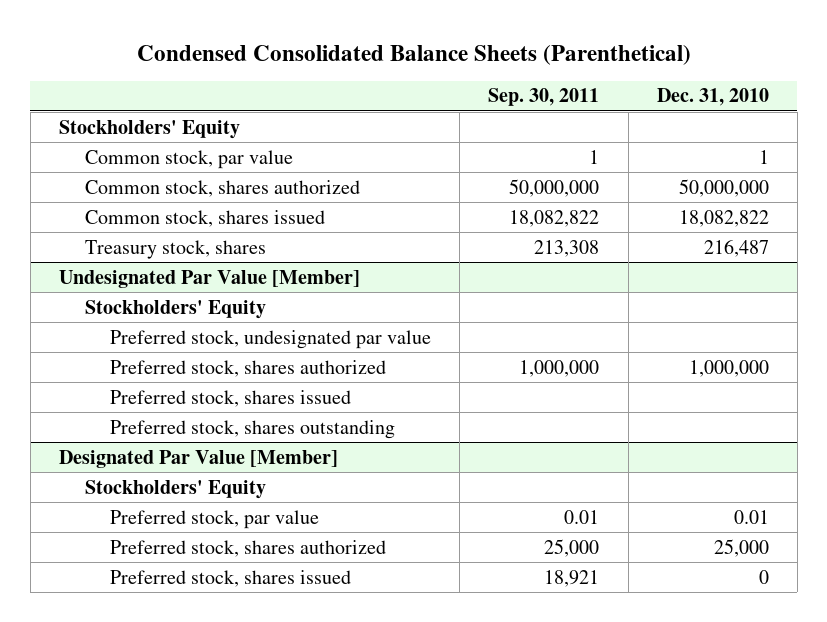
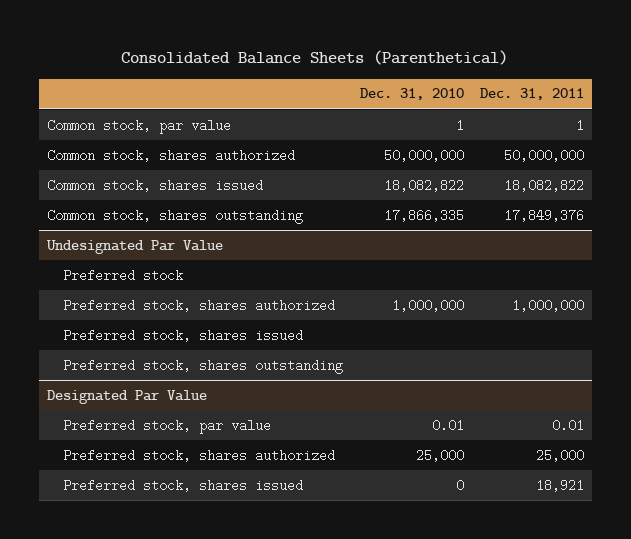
- Condensed Consolidated Balance Sheets (Parenthetical)
+ Consolidated Balance Sheets (Parenthetical)
- | Sep. 30, 2011 | Dec. 31, 2010
+ | Dec. 31, 2010 | Dec. 31, 2011
- Stockholders' Equity
- Treasury stock, shares | 213,308 | 216,487
- Undesignated Par Value [Member]
- Stockholders' Equity
- Preferred stock, undesignated par value
+ Common stock, shares outstanding | 17,866,335 | 17,849,376
+ Undesignated Par Value
+ Preferred stock
- Designated Par Value [Member]
- Stockholders' Equity
+ Designated Par Value

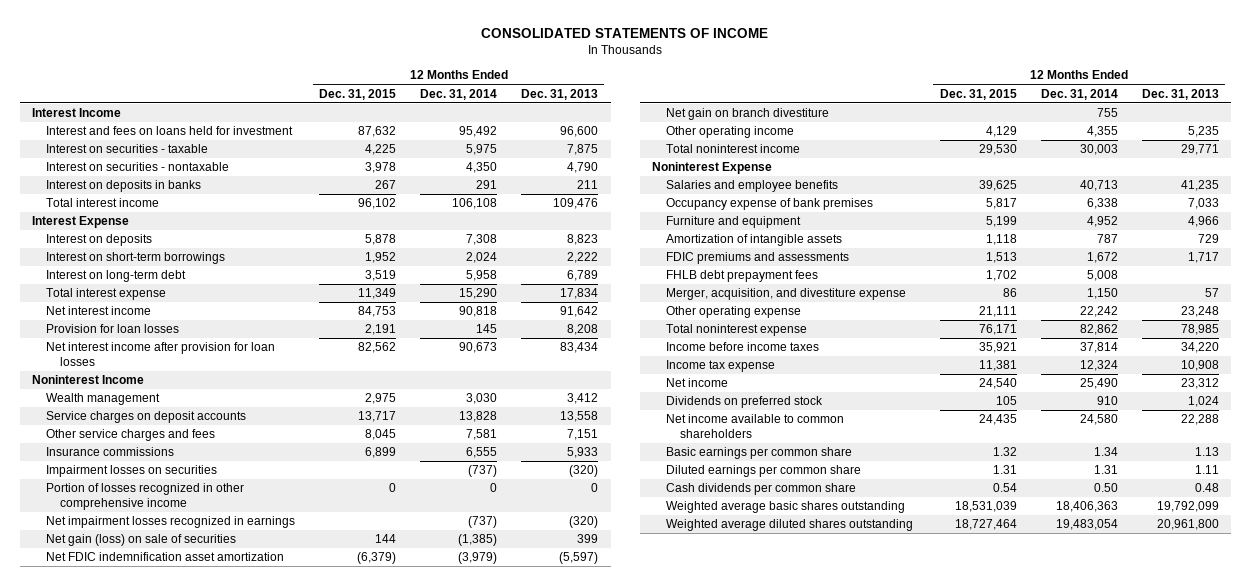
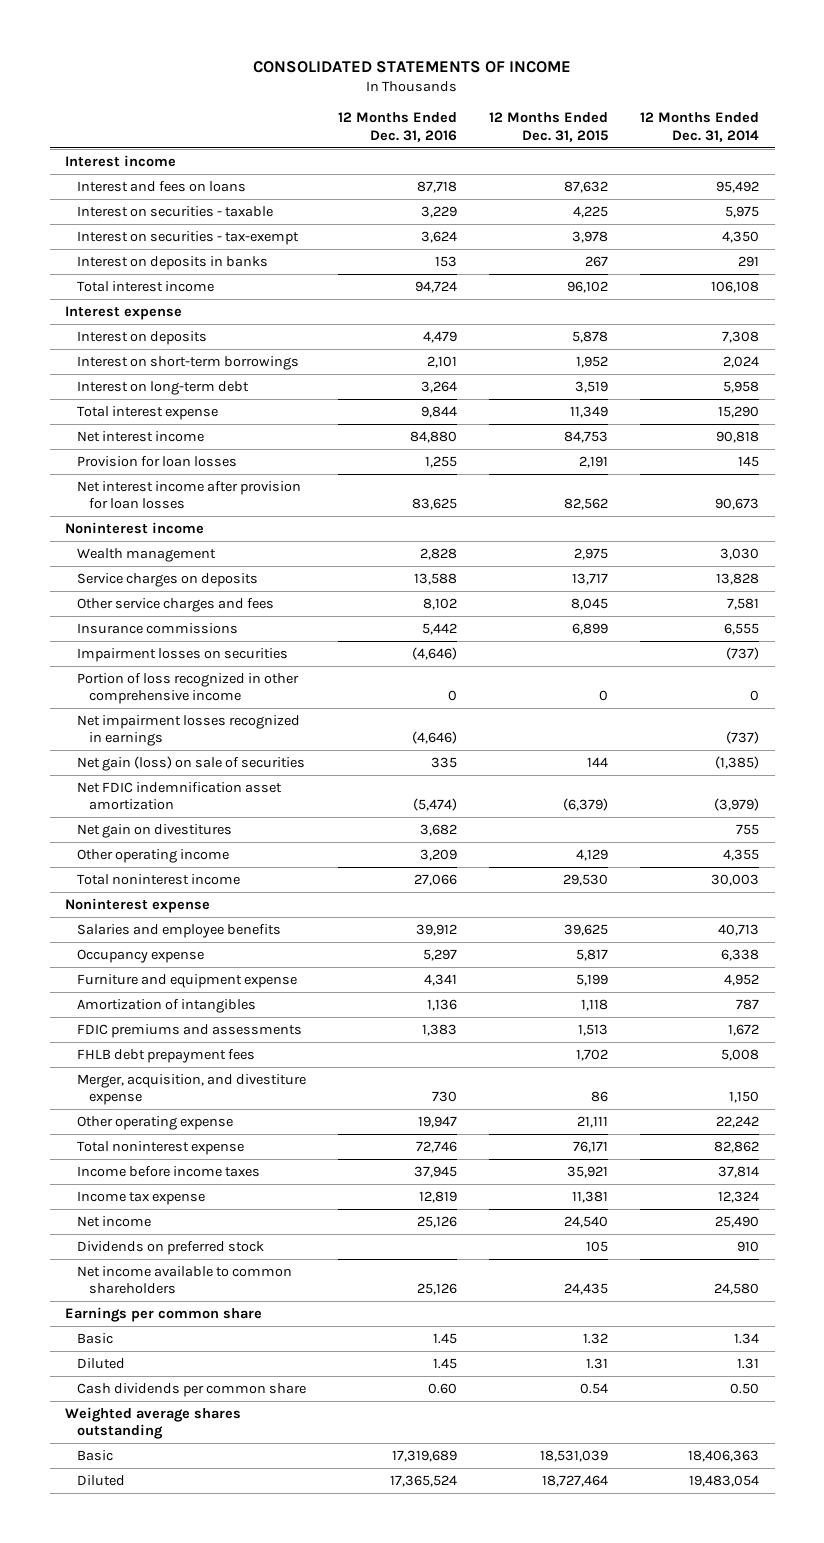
- | 12 Months Ended Dec. 31, 2015 | 12 Months Ended Dec. 31, 2014 | 12 Months Ended Dec. 31, 2013
+ | 12 Months Ended Dec. 31, 2016 | 12 Months Ended Dec. 31, 2015 | 12 Months Ended Dec. 31, 2014
- Interest Income
- Interest and fees on loans held for investment | 87,632 | 95,492 | 96,600
+ Interest income
+ Interest and fees on loans | 87,718 | 87,632 | 95,492
- Interest on securities - nontaxable | 3,978 | 4,350 | 4,790
+ Interest on securities - tax-exempt | 3,624 | 3,978 | 4,350
- Interest Expense
+ Interest expense
- Noninterest Income
+ Noninterest income
- Service charges on deposit accounts | 13,717 | 13,828 | 13,558
+ Service charges on deposits | 13,588 | 13,717 | 13,828
- Portion of losses recognized in other comprehensive income | 0 | 0 | 0
+ Portion of loss recognized in other comprehensive income | 0 | 0 | 0
- Net gain on branch divestiture | | 755 |
+ Net gain on divestitures | 3,682 | | 755
- Noninterest Expense
+ Noninterest expense
- Occupancy expense of bank premises | 5,817 | 6,338 | 7,033
- Furniture and equipment | 5,199 | 4,952 | 4,966
- Amortization of intangible assets | 1,118 | 787 | 729
+ Occupancy expense | 5,297 | 5,817 | 6,338
+ Furniture and equipment expense | 4,341 | 5,199 | 4,952
+ Amortization of intangibles | 1,136 | 1,118 | 787
- Basic earnings per common share | 1.32 | 1.34 | 1.13
- Diluted earnings per common share | 1.31 | 1.31 | 1.11
+ Earnings per common share
+ Basic | 1.45 | 1.32 | 1.34
+ Diluted | 1.45 | 1.31 | 1.31
- Weighted average basic shares outstanding | 18,531,039 | 18,406,363 | 19,792,099
- Weighted average diluted shares outstanding | 18,727,464 | 19,483,054 | 20,961,800
+ Weighted average shares outstanding
+ Basic | 17,319,689 | 18,531,039 | 18,406,363
+ Diluted | 17,365,524 | 18,727,464 | 19,483,054

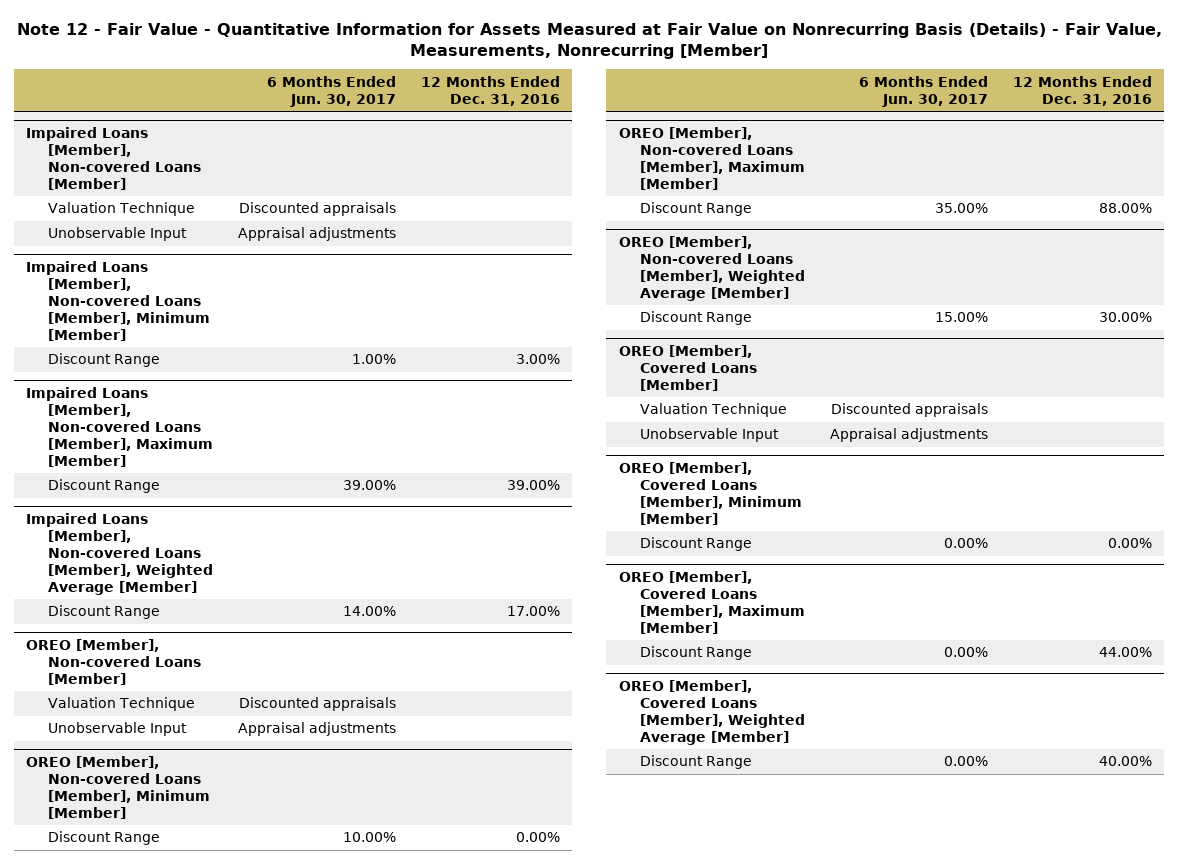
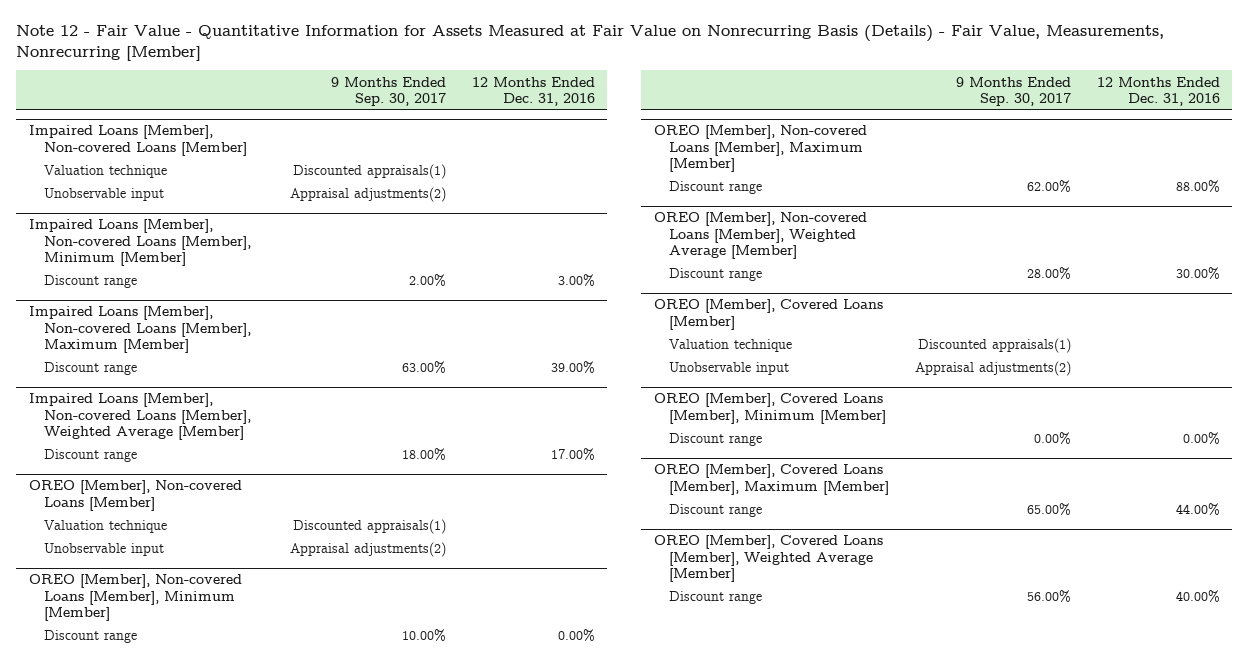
- | 6 Months Ended Jun. 30, 2017 | 12 Months Ended Dec. 31, 2016
+ | 9 Months Ended Sep. 30, 2017 | 12 Months Ended Dec. 31, 2016
@ Impaired Loans [Member], Non-covered Loans [Member]
- Valuation Technique | Discounted appraisals |
- Unobservable Input | Appraisal adjustments |
+ Valuation technique | Discounted appraisals(1) |
+ Unobservable input | Appraisal adjustments(2) |
@ Impaired Loans [Member], Non-covered Loans [Member], Minimum [Member]
- Discount Range | 1.00% | 3.00%
+ Discount range | 2.00% | 3.00%
@ Impaired Loans [Member], Non-covered Loans [Member], Maximum [Member]
- Discount Range | 39.00% | 39.00%
+ Discount range | 63.00% | 39.00%
@ Impaired Loans [Member], Non-covered Loans [Member], Weighted Average [Member]
- Discount Range | 14.00% | 17.00%
+ Discount range | 18.00% | 17.00%
@ OREO [Member], Non-covered Loans [Member]
- Valuation Technique | Discounted appraisals |
- Unobservable Input | Appraisal adjustments |
+ Valuation technique | Discounted appraisals(1) |
+ Unobservable input | Appraisal adjustments(2) |
@ OREO [Member], Non-covered Loans [Member], Minimum [Member]
- Discount Range | 10.00% | 0.00%
+ Discount range | 10.00% | 0.00%
@ OREO [Member], Non-covered Loans [Member], Maximum [Member]
- Discount Range | 35.00% | 88.00%
+ Discount range | 62.00% | 88.00%
@ OREO [Member], Non-covered Loans [Member], Weighted Average [Member]
- Discount Range | 15.00% | 30.00%
+ Discount range | 28.00% | 30.00%
@ OREO [Member], Covered Loans [Member]
- Valuation Technique | Discounted appraisals |
- Unobservable Input | Appraisal adjustments |
+ Valuation technique | Discounted appraisals(1) |
+ Unobservable input | Appraisal adjustments(2) |
@ OREO [Member], Covered Loans [Member], Minimum [Member]
- Discount Range | 0.00% | 0.00%
+ Discount range | 0.00% | 0.00%
@ OREO [Member], Covered Loans [Member], Maximum [Member]
- Discount Range | 0.00% | 44.00%
+ Discount range | 65.00% | 44.00%
@ OREO [Member], Covered Loans [Member], Weighted Average [Member]
- Discount Range | 0.00% | 40.00%
+ Discount range | 56.00% | 40.00%

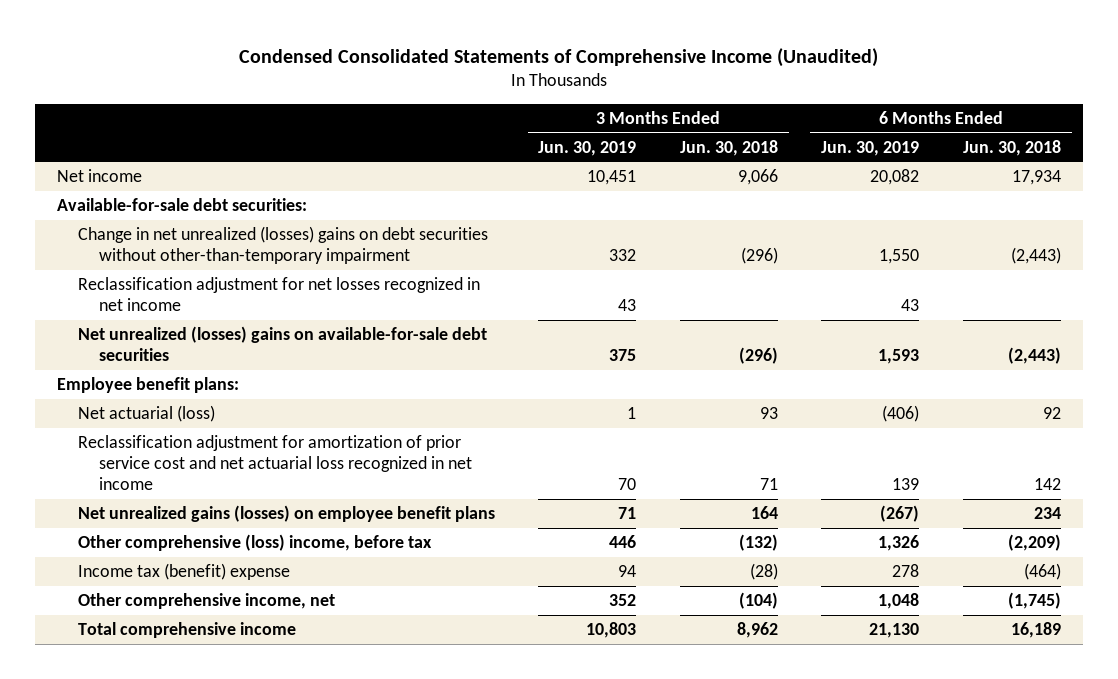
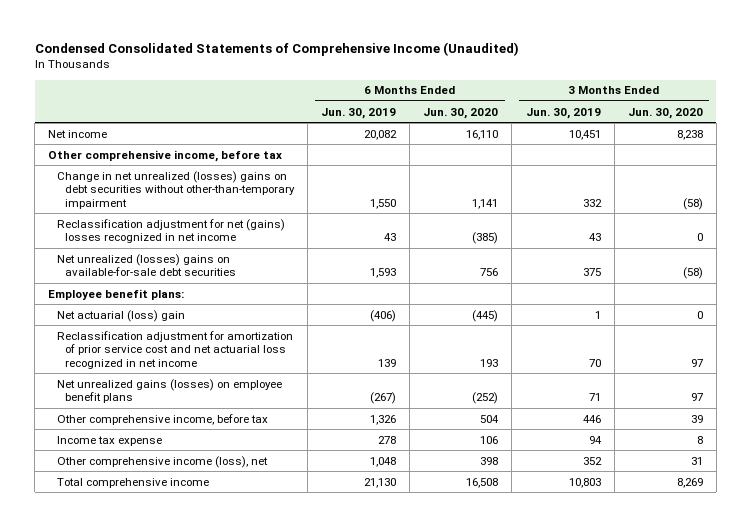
- | 3 Months Ended Jun. 30, 2019 | 3 Months Ended Jun. 30, 2018 | 6 Months Ended Jun. 30, 2019 | 6 Months Ended Jun. 30, 2018
+ | 6 Months Ended Jun. 30, 2019 | 6 Months Ended Jun. 30, 2020 | 3 Months Ended Jun. 30, 2019 | 3 Months Ended Jun. 30, 2020
- Available-for-sale debt securities:
+ Other comprehensive income, before tax
- Reclassification adjustment for net losses recognized in net income | 43 | | 43 |
+ Reclassification adjustment for net (gains) losses recognized in net income | 43 | (385) | 43 | 0
- Net actuarial (loss) | 1 | 93 | (406) | 92
+ Net actuarial (loss) gain | (406) | (445) | 1 | 0
- Other comprehensive (loss) income, before tax | 446 | (132) | 1,326 | (2,209)
- Income tax (benefit) expense | 94 | (28) | 278 | (464)
- Other comprehensive income, net | 352 | (104) | 1,048 | (1,745)
+ Other comprehensive income, before tax | 1,326 | 504 | 446 | 39
+ Income tax expense | 278 | 106 | 94 | 8
+ Other comprehensive income (loss), net | 1,048 | 398 | 352 | 31

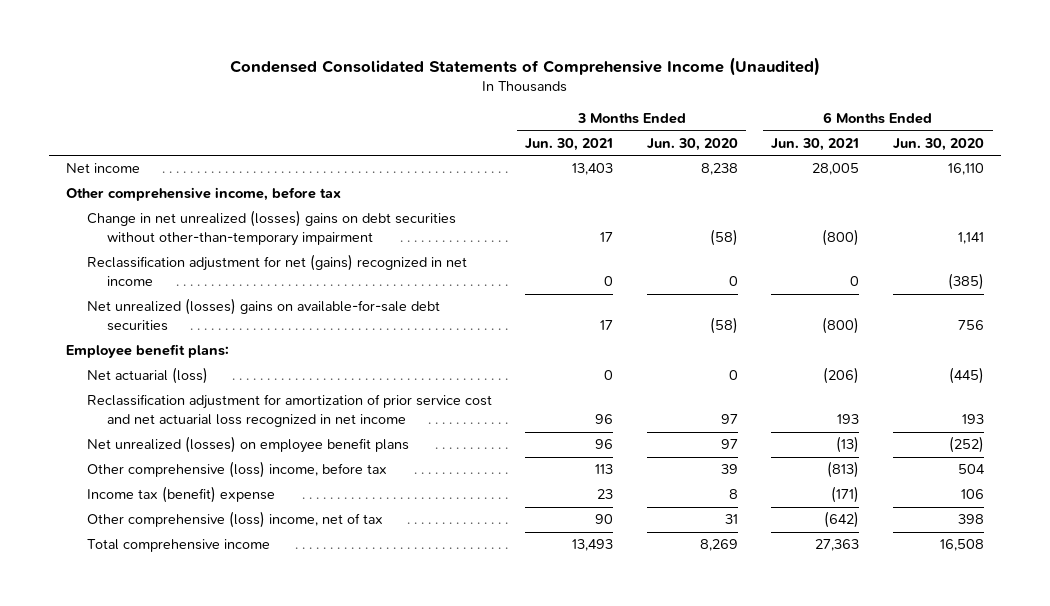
- | 6 Months Ended Jun. 30, 2019 | 6 Months Ended Jun. 30, 2020 | 3 Months Ended Jun. 30, 2019 | 3 Months Ended Jun. 30, 2020
+ | 3 Months Ended Jun. 30, 2021 | 3 Months Ended Jun. 30, 2020 | 6 Months Ended Jun. 30, 2021 | 6 Months Ended Jun. 30, 2020
- Reclassification adjustment for net (gains) losses recognized in net income | 43 | (385) | 43 | 0
+ Reclassification adjustment for net (gains) recognized in net income | 0 | 0 | 0 | (385)
- Net actuarial (loss) gain | (406) | (445) | 1 | 0
+ Net actuarial (loss) | 0 | 0 | (206) | (445)
- Net unrealized gains (losses) on employee benefit plans | (267) | (252) | 71 | 97
- Other comprehensive income, before tax | 1,326 | 504 | 446 | 39
- Income tax expense | 278 | 106 | 94 | 8
- Other comprehensive income (loss), net | 1,048 | 398 | 352 | 31
+ Net unrealized (losses) on employee benefit plans | 96 | 97 | (13) | (252)
+ Other comprehensive (loss) income, before tax | 113 | 39 | (813) | 504
+ Income tax (benefit) expense | 23 | 8 | (171) | 106
+ Other comprehensive (loss) income, net of tax | 90 | 31 | (642) | 398

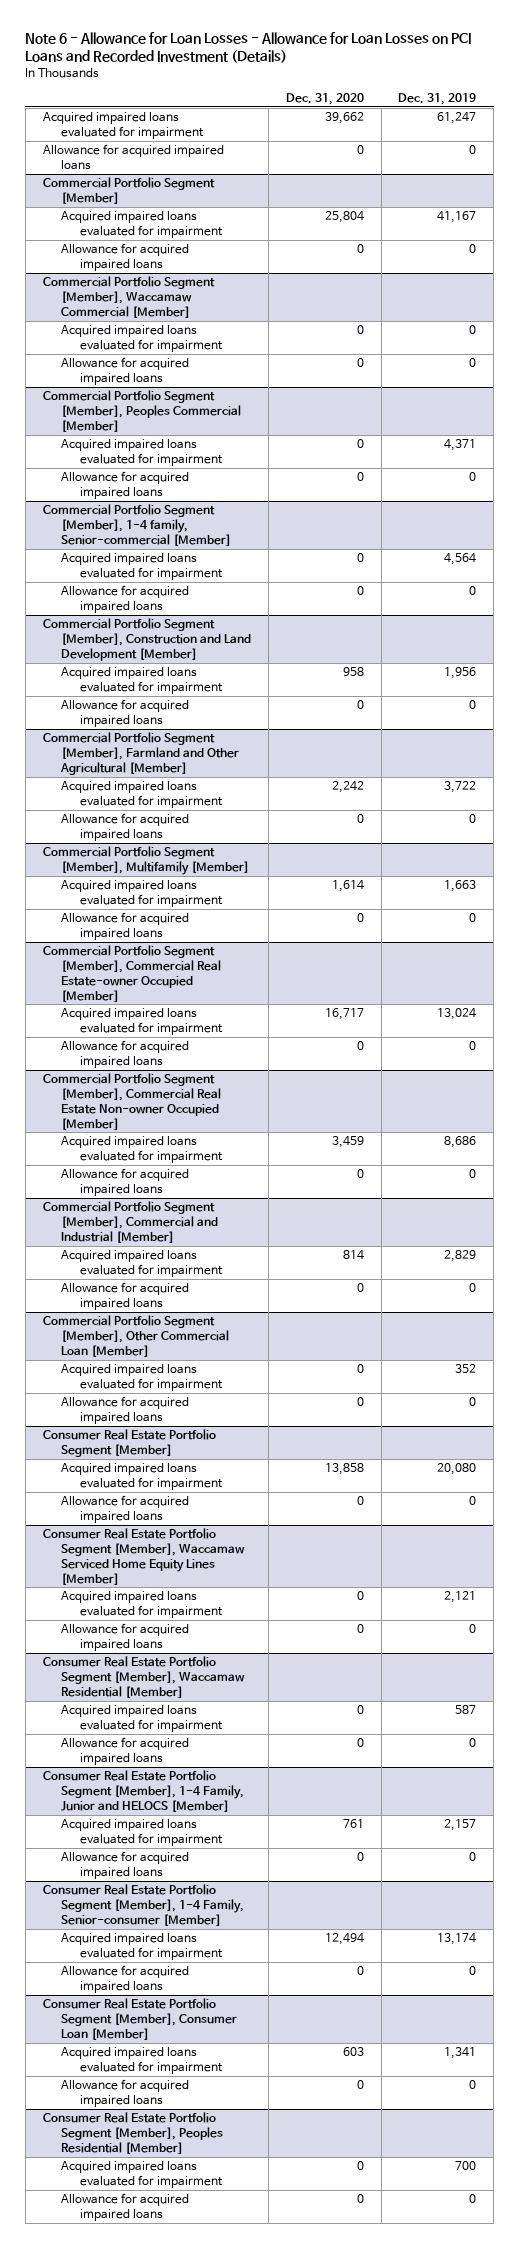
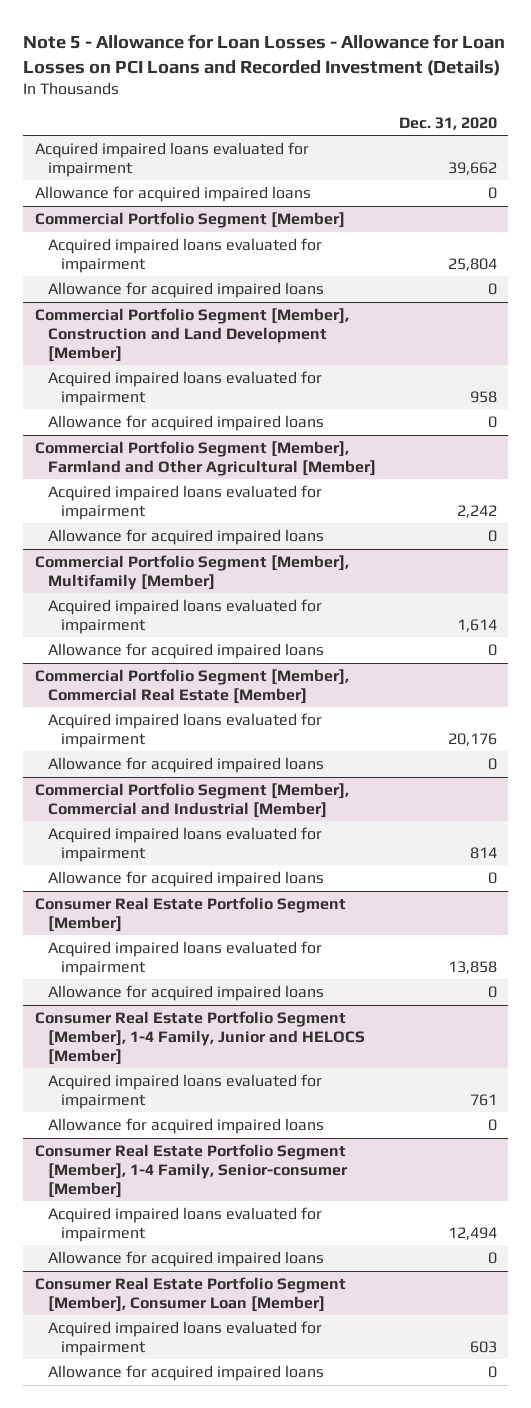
- Note 6 - Allowance for Loan Losses - Allowance for Loan Losses on PCI Loans and Recorded Investment (Details)
+ Note 5 - Allowance for Loan Losses - Allowance for Loan Losses on PCI Loans and Recorded Investment (Details)
- | Dec. 31, 2020 | Dec. 31, 2019
+ | Dec. 31, 2020
- Commercial Portfolio Segment [Member], Waccamaw Commercial [Member]
- Acquired impaired loans evaluated for impairment | 0 | 0
- Allowance for acquired impaired loans | 0 | 0
- Commercial Portfolio Segment [Member], Peoples Commercial [Member]
- Acquired impaired loans evaluated for impairment | 0 | 4,371
- Allowance for acquired impaired loans | 0 | 0
- Commercial Portfolio Segment [Member], 1-4 family, Senior-commercial [Member]
- Acquired impaired loans evaluated for impairment | 0 | 4,564
- Allowance for acquired impaired loans | 0 | 0
- Commercial Portfolio Segment [Member], Commercial Real Estate-owner Occupied [Member]
- Acquired impaired loans evaluated for impairment | 16,717 | 13,024
- Allowance for acquired impaired loans | 0 | 0
- Commercial Portfolio Segment [Member], Commercial Real Estate Non-owner Occupied [Member]
- Acquired impaired loans evaluated for impairment | 3,459 | 8,686
+ Commercial Portfolio Segment [Member], Commercial Real Estate [Member]
+ Acquired impaired loans evaluated for impairment | 20,176
- Commercial Portfolio Segment [Member], Other Commercial Loan [Member]
- Acquired impaired loans evaluated for impairment | 0 | 352
- Allowance for acquired impaired loans | 0 | 0
- Consumer Real Estate Portfolio Segment [Member], Waccamaw Serviced Home Equity Lines [Member]
- Acquired impaired loans evaluated for impairment | 0 | 2,121
- Allowance for acquired impaired loans | 0 | 0
- Consumer Real Estate Portfolio Segment [Member], Waccamaw Residential [Member]
- Acquired impaired loans evaluated for impairment | 0 | 587
- Allowance for acquired impaired loans | 0 | 0
- Consumer Real Estate Portfolio Segment [Member], Peoples Residential [Member]
- Acquired impaired loans evaluated for impairment | 0 | 700
- Allowance for acquired impaired loans | 0 | 0

